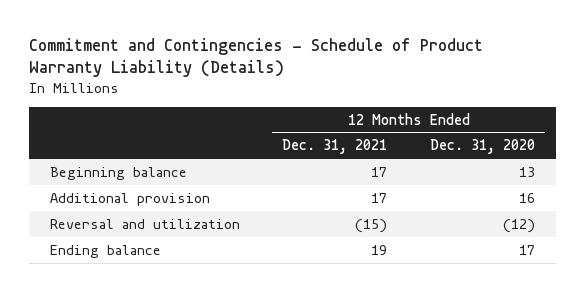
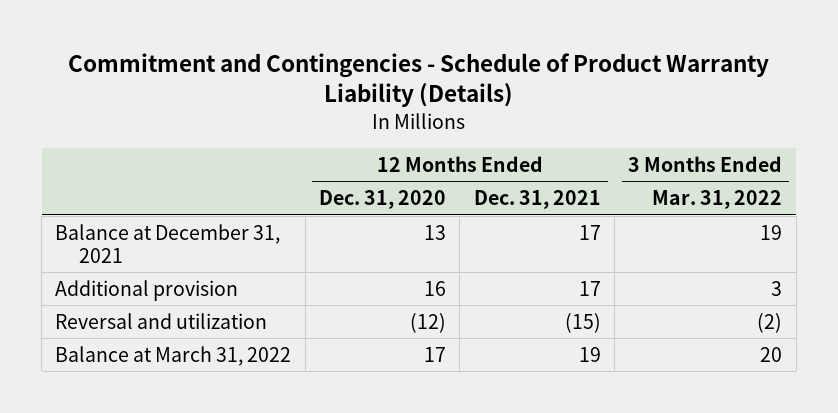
- | 12 Months Ended Dec. 31, 2021 | 12 Months Ended Dec. 31, 2020
+ | 12 Months Ended Dec. 31, 2020 | 12 Months Ended Dec. 31, 2021 | 3 Months Ended Mar. 31, 2022
- Beginning balance | 17 | 13
+ Balance at December 31, 2021 | 13 | 17 | 19
- Ending balance | 19 | 17
+ Balance at March 31, 2022 | 17 | 19 | 20

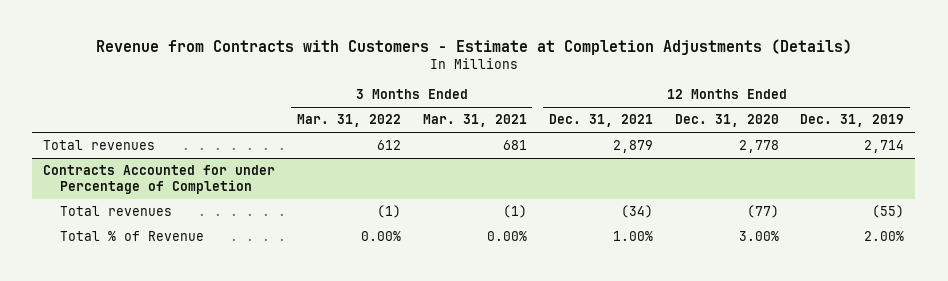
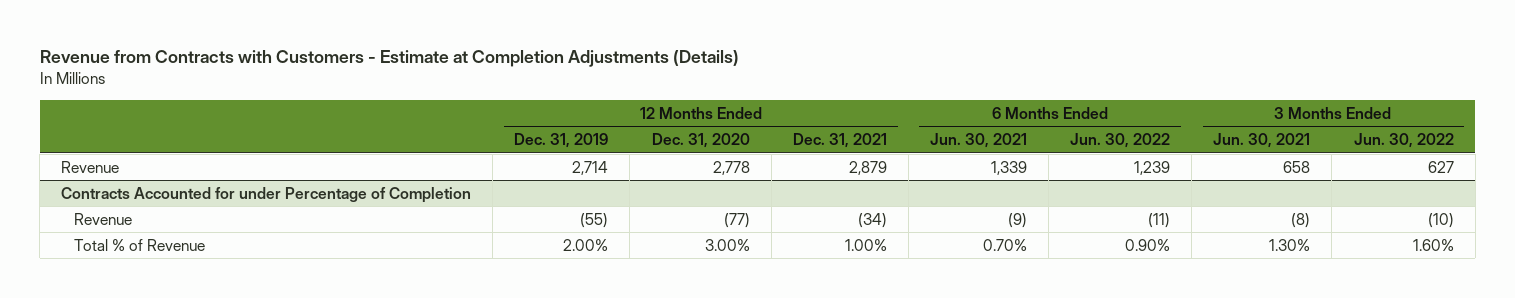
- | 3 Months Ended Mar. 31, 2022 | 3 Months Ended Mar. 31, 2021 | 12 Months Ended Dec. 31, 2021 | 12 Months Ended Dec. 31, 2020 | 12 Months Ended Dec. 31, 2019
+ | 12 Months Ended Dec. 31, 2019 | 12 Months Ended Dec. 31, 2020 | 12 Months Ended Dec. 31, 2021 | 6 Months Ended Jun. 30, 2021 | 6 Months Ended Jun. 30, 2022 | 3 Months Ended Jun. 30, 2021 | 3 Months Ended Jun. 30, 2022
- Total revenues | 612 | 681 | 2,879 | 2,778 | 2,714
+ Revenue | 2,714 | 2,778 | 2,879 | 1,339 | 1,239 | 658 | 627
@ Contracts Accounted for under Percentage of Completion
- Total revenues | (1) | (1) | (34) | (77) | (55)
+ Revenue | (55) | (77) | (34) | (9) | (11) | (8) | (10)

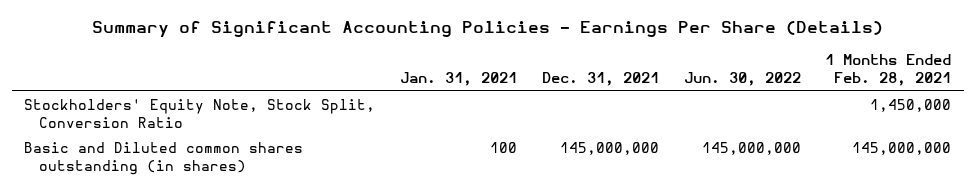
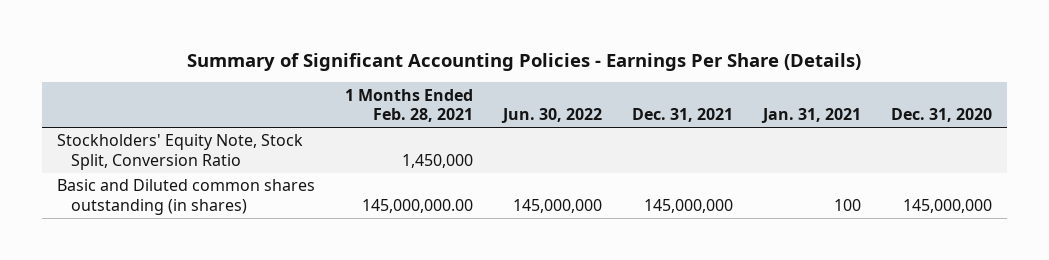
- | Jan. 31, 2021 | Dec. 31, 2021 | Jun. 30, 2022 | 1 Months Ended Feb. 28, 2021
+ | 1 Months Ended Feb. 28, 2021 | Jun. 30, 2022 | Dec. 31, 2021 | Jan. 31, 2021 | Dec. 31, 2020
- Basic and Diluted common shares outstanding (in shares) | 100 | 145,000,000 | 145,000,000 | 145,000,000
+ Basic and Diluted common shares outstanding (in shares) | 145,000,000.00 | 145,000,000 | 145,000,000 | 100 | 145,000,000

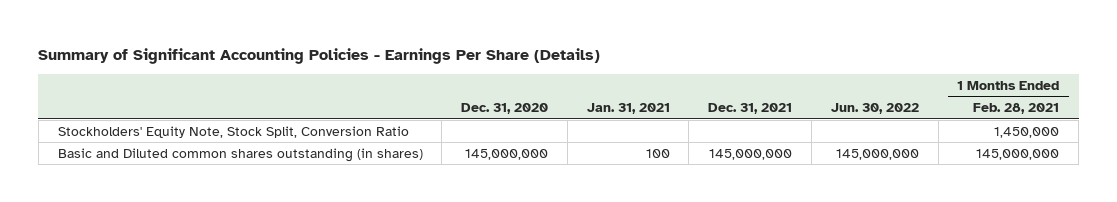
- | 1 Months Ended Feb. 28, 2021 | Jun. 30, 2022 | Dec. 31, 2021 | Jan. 31, 2021 | Dec. 31, 2020
+ | Dec. 31, 2020 | Jan. 31, 2021 | Dec. 31, 2021 | Jun. 30, 2022 | 1 Months Ended Feb. 28, 2021
- Basic and Diluted common shares outstanding (in shares) | 145,000,000.00 | 145,000,000 | 145,000,000 | 100 | 145,000,000
+ Basic and Diluted common shares outstanding (in shares) | 145,000,000 | 100 | 145,000,000 | 145,000,000 | 145,000,000

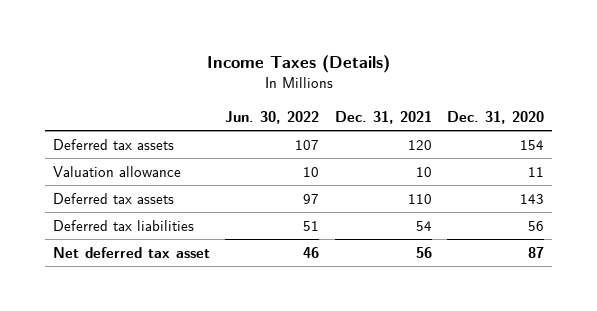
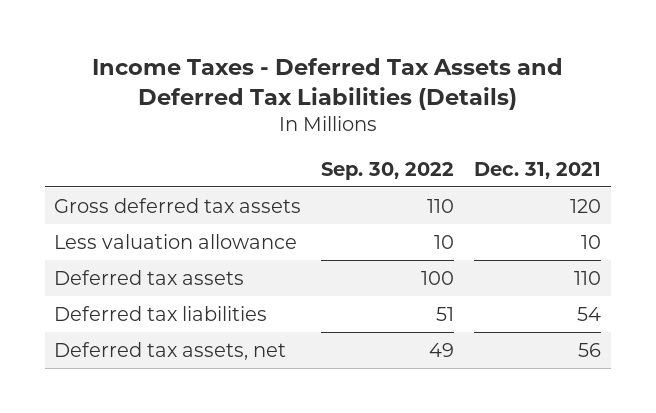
- Income Taxes (Details)
+ Income Taxes - Deferred Tax Assets and Deferred Tax Liabilities (Details)
- | Jun. 30, 2022 | Dec. 31, 2021 | Dec. 31, 2020
+ | Sep. 30, 2022 | Dec. 31, 2021
- Deferred tax assets | 107 | 120 | 154
- Valuation allowance | 10 | 10 | 11
+ Gross deferred tax assets | 110 | 120
+ Less valuation allowance | 10 | 10
- Net deferred tax asset | 46 | 56 | 87
+ Deferred tax assets, net | 49 | 56

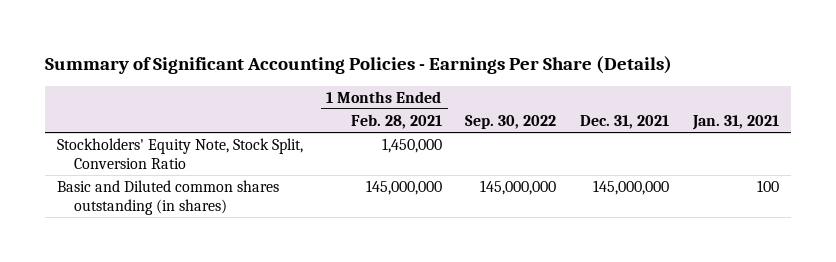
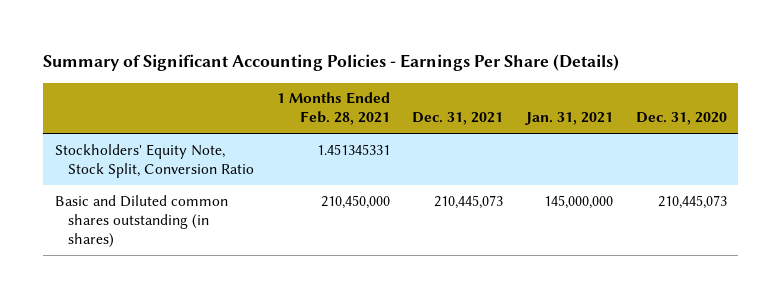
- | 1 Months Ended Feb. 28, 2021 | Sep. 30, 2022 | Dec. 31, 2021 | Jan. 31, 2021
+ | 1 Months Ended Feb. 28, 2021 | Dec. 31, 2021 | Jan. 31, 2021 | Dec. 31, 2020
- Stockholders' Equity Note, Stock Split, Conversion Ratio | 1,450,000 | | |
- Basic and Diluted common shares outstanding (in shares) | 145,000,000 | 145,000,000 | 145,000,000 | 100
+ Stockholders' Equity Note, Stock Split, Conversion Ratio | 1.451345331 | | |
+ Basic and Diluted common shares outstanding (in shares) | 210,450,000 | 210,445,073 | 145,000,000 | 210,445,073

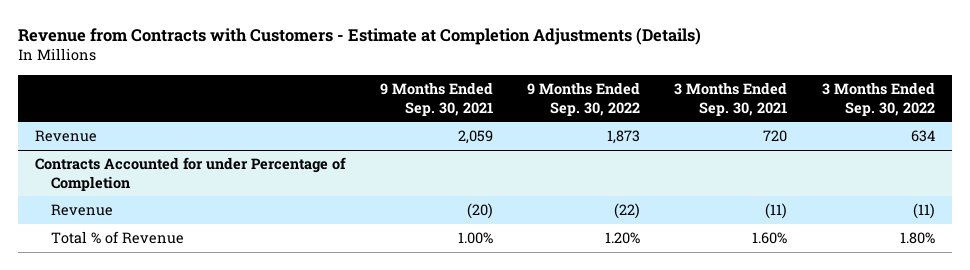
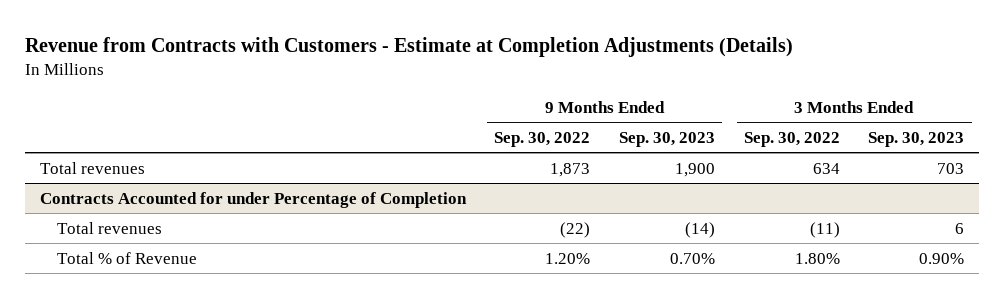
- | 9 Months Ended Sep. 30, 2021 | 9 Months Ended Sep. 30, 2022 | 3 Months Ended Sep. 30, 2021 | 3 Months Ended Sep. 30, 2022
+ | 9 Months Ended Sep. 30, 2022 | 9 Months Ended Sep. 30, 2023 | 3 Months Ended Sep. 30, 2022 | 3 Months Ended Sep. 30, 2023
- Revenue | 2,059 | 1,873 | 720 | 634
+ Total revenues | 1,873 | 1,900 | 634 | 703
@ Contracts Accounted for under Percentage of Completion
- Revenue | (20) | (22) | (11) | (11)
+ Total revenues | (22) | (14) | (11) | 6

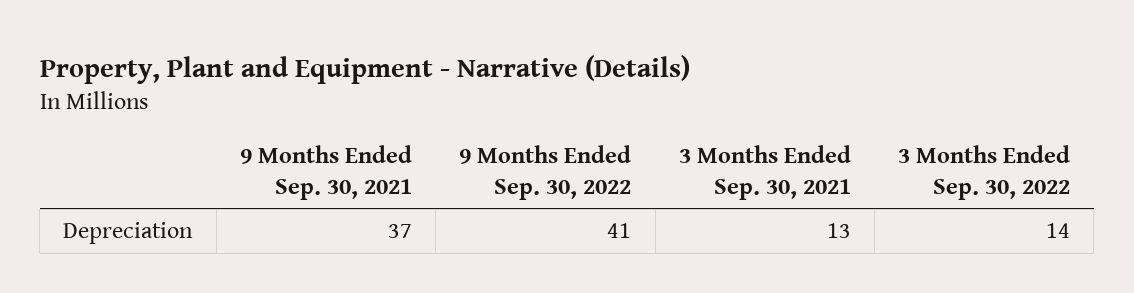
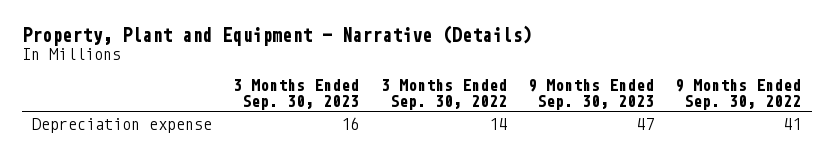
- | 9 Months Ended Sep. 30, 2021 | 9 Months Ended Sep. 30, 2022 | 3 Months Ended Sep. 30, 2021 | 3 Months Ended Sep. 30, 2022
+ | 3 Months Ended Sep. 30, 2023 | 3 Months Ended Sep. 30, 2022 | 9 Months Ended Sep. 30, 2023 | 9 Months Ended Sep. 30, 2022
- Depreciation | 37 | 41 | 13 | 14
+ Depreciation expense | 16 | 14 | 47 | 41

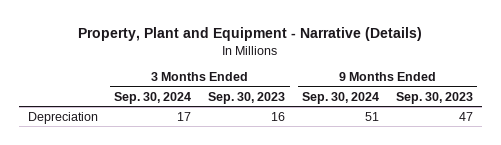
- | 3 Months Ended Sep. 30, 2023 | 3 Months Ended Sep. 30, 2022 | 9 Months Ended Sep. 30, 2023 | 9 Months Ended Sep. 30, 2022
+ | 3 Months Ended Sep. 30, 2024 | 3 Months Ended Sep. 30, 2023 | 9 Months Ended Sep. 30, 2024 | 9 Months Ended Sep. 30, 2023
- Depreciation expense | 16 | 14 | 47 | 41
+ Depreciation | 17 | 16 | 51 | 47

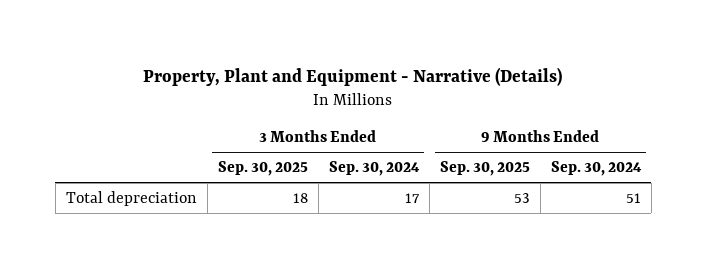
- | 3 Months Ended Sep. 30, 2024 | 3 Months Ended Sep. 30, 2023 | 9 Months Ended Sep. 30, 2024 | 9 Months Ended Sep. 30, 2023
+ | 3 Months Ended Sep. 30, 2025 | 3 Months Ended Sep. 30, 2024 | 9 Months Ended Sep. 30, 2025 | 9 Months Ended Sep. 30, 2024
- Depreciation | 17 | 16 | 51 | 47
+ Total depreciation | 18 | 17 | 53 | 51

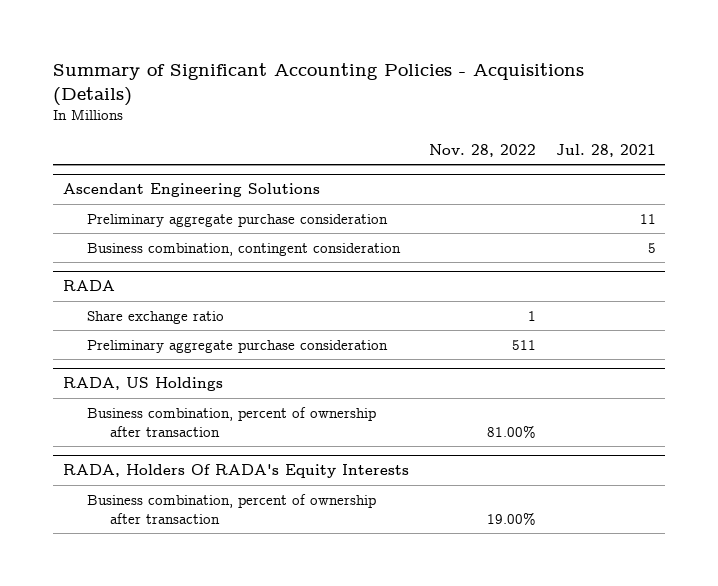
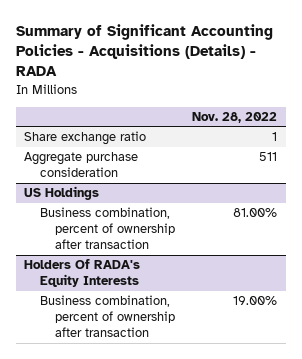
- Summary of Significant Accounting Policies - Acquisitions (Details)
+ Summary of Significant Accounting Policies - Acquisitions (Details) - RADA
- | Nov. 28, 2022 | Jul. 28, 2021
+ | Nov. 28, 2022
- Ascendant Engineering Solutions
- Preliminary aggregate purchase consideration | | 11
- Business combination, contingent consideration | | 5
- RADA
- Preliminary aggregate purchase consideration | 511 |
- RADA, US Holdings
+ Aggregate purchase consideration | 511
+ US Holdings
- RADA, Holders Of RADA's Equity Interests
+ Holders Of RADA's Equity Interests

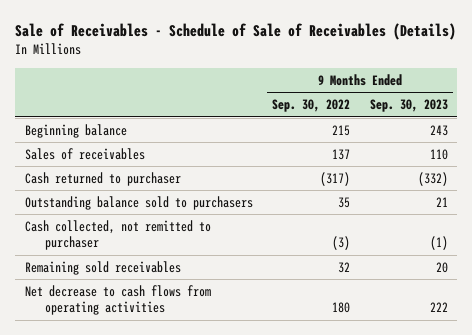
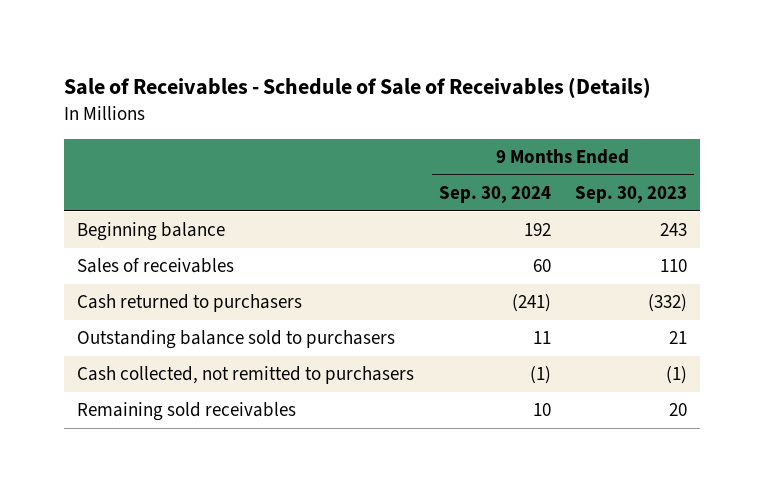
- | 9 Months Ended Sep. 30, 2022 | 9 Months Ended Sep. 30, 2023
+ | 9 Months Ended Sep. 30, 2024 | 9 Months Ended Sep. 30, 2023
- Cash returned to purchaser | (317) | (332)
+ Cash returned to purchasers | (241) | (332)
- Cash collected, not remitted to purchaser | (3) | (1)
+ Cash collected, not remitted to purchasers | (1) | (1)
- Net decrease to cash flows from operating activities | 180 | 222

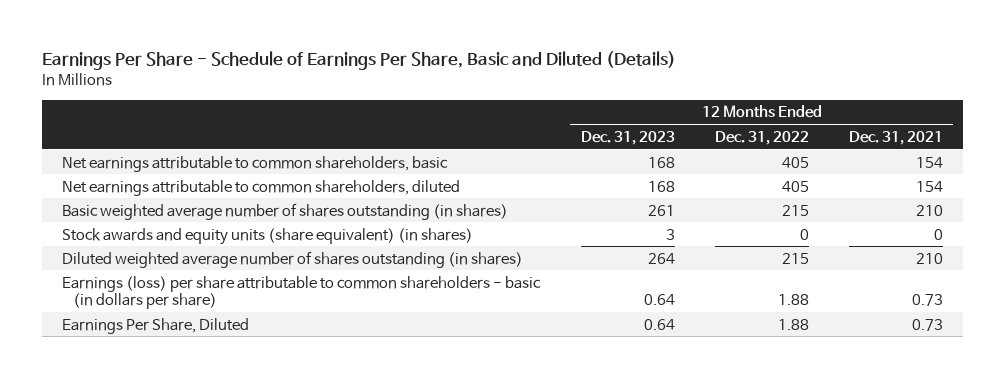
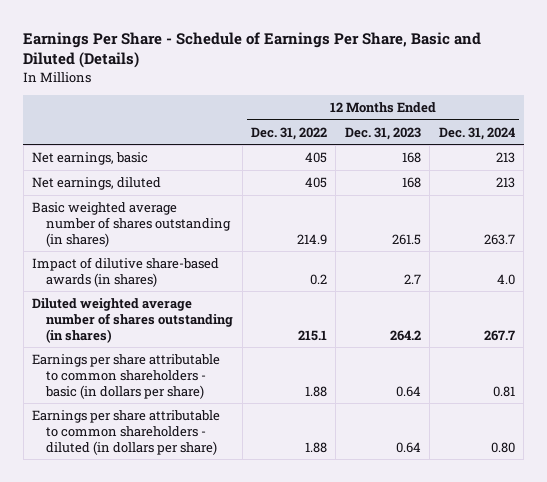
- | 12 Months Ended Dec. 31, 2023 | 12 Months Ended Dec. 31, 2022 | 12 Months Ended Dec. 31, 2021
+ | 12 Months Ended Dec. 31, 2022 | 12 Months Ended Dec. 31, 2023 | 12 Months Ended Dec. 31, 2024
- Net earnings attributable to common shareholders, basic | 168 | 405 | 154
- Net earnings attributable to common shareholders, diluted | 168 | 405 | 154
- Basic weighted average number of shares outstanding (in shares) | 261 | 215 | 210
- Stock awards and equity units (share equivalent) (in shares) | 3 | 0 | 0
- Diluted weighted average number of shares outstanding (in shares) | 264 | 215 | 210
- Earnings (loss) per share attributable to common shareholders - basic (in dollars per share) | 0.64 | 1.88 | 0.73
- Earnings Per Share, Diluted | 0.64 | 1.88 | 0.73
+ Net earnings, basic | 405 | 168 | 213
+ Net earnings, diluted | 405 | 168 | 213
+ Basic weighted average number of shares outstanding (in shares) | 214.9 | 261.5 | 263.7
+ Impact of dilutive share-based awards (in shares) | 0.2 | 2.7 | 4.0
+ Diluted weighted average number of shares outstanding (in shares) | 215.1 | 264.2 | 267.7
+ Earnings per share attributable to common shareholders - basic (in dollars per share) | 1.88 | 0.64 | 0.81
+ Earnings per share attributable to common shareholders - diluted (in dollars per share) | 1.88 | 0.64 | 0.80

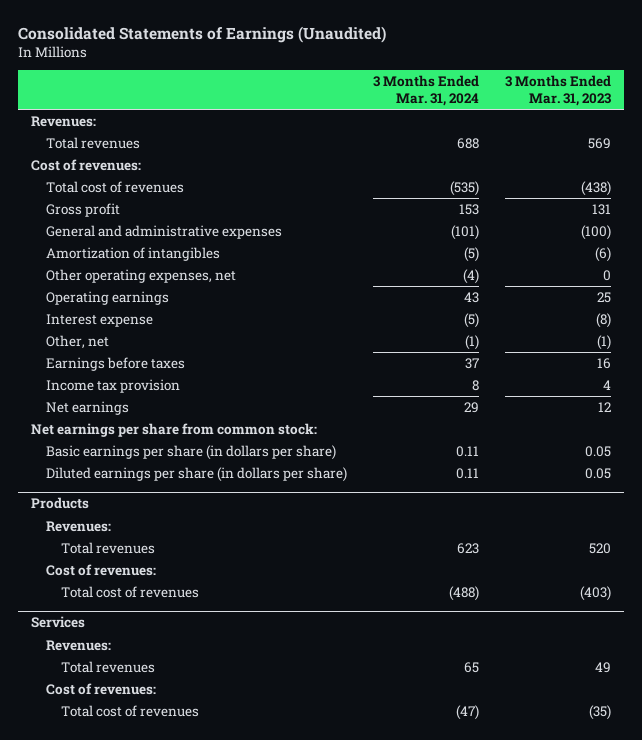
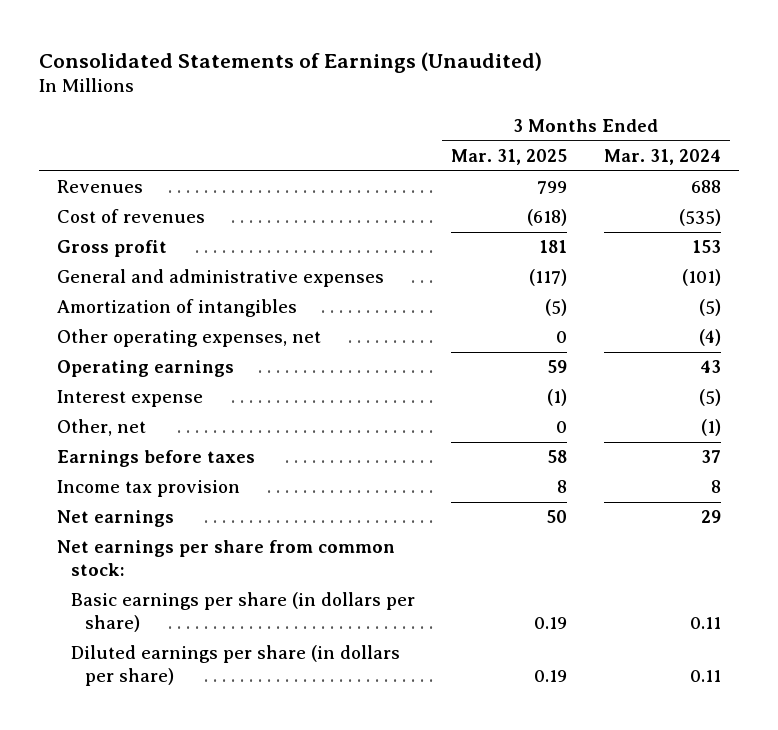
- | 3 Months Ended Mar. 31, 2024 | 3 Months Ended Mar. 31, 2023
+ | 3 Months Ended Mar. 31, 2025 | 3 Months Ended Mar. 31, 2024
- Revenues:
- Total revenues | 688 | 569
- Cost of revenues:
- Total cost of revenues | (535) | (438)
+ Revenues | 799 | 688
+ Cost of revenues | (618) | (535)
- Products
- Revenues:
- Total revenues | 623 | 520
- Cost of revenues:
- Total cost of revenues | (488) | (403)
- Services
- Revenues:
- Total revenues | 65 | 49
- Cost of revenues:
- Total cost of revenues | (47) | (35)

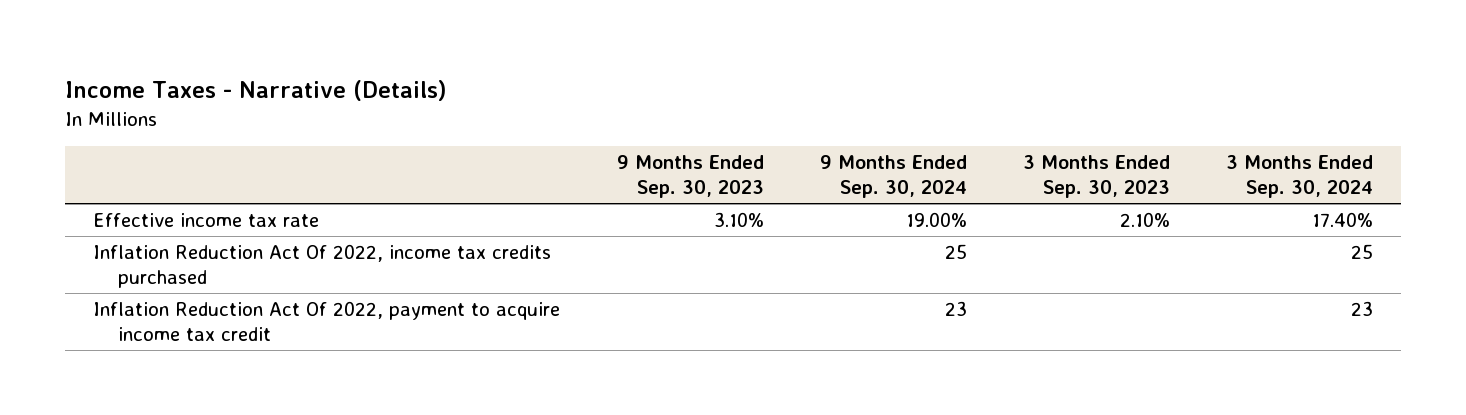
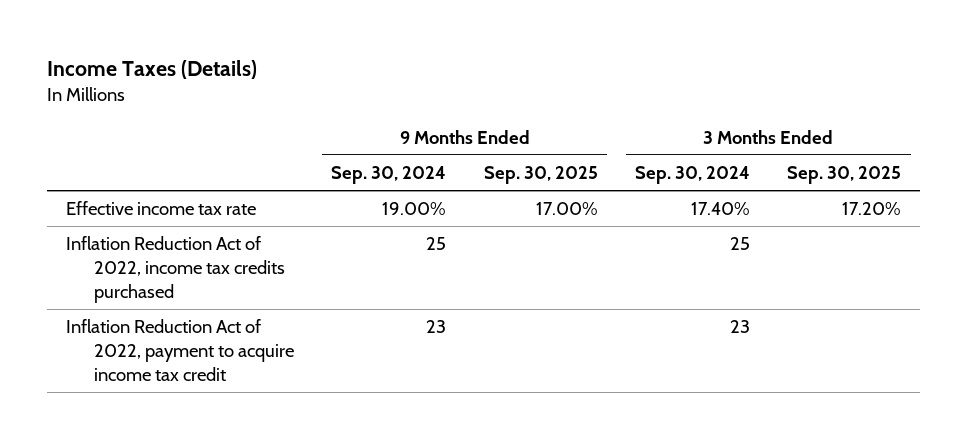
- Income Taxes - Narrative (Details)
+ Income Taxes (Details)
- | 9 Months Ended Sep. 30, 2023 | 9 Months Ended Sep. 30, 2024 | 3 Months Ended Sep. 30, 2023 | 3 Months Ended Sep. 30, 2024
+ | 9 Months Ended Sep. 30, 2024 | 9 Months Ended Sep. 30, 2025 | 3 Months Ended Sep. 30, 2024 | 3 Months Ended Sep. 30, 2025
- Inflation Reduction Act Of 2022, income tax credits purchased | | 25 | | 25
- Inflation Reduction Act Of 2022, payment to acquire income tax credit | | 23 | | 23
+ Inflation Reduction Act of 2022, income tax credits purchased | 25 | | 25 |
+ Inflation Reduction Act of 2022, payment to acquire income tax credit | 23 | | 23 |

